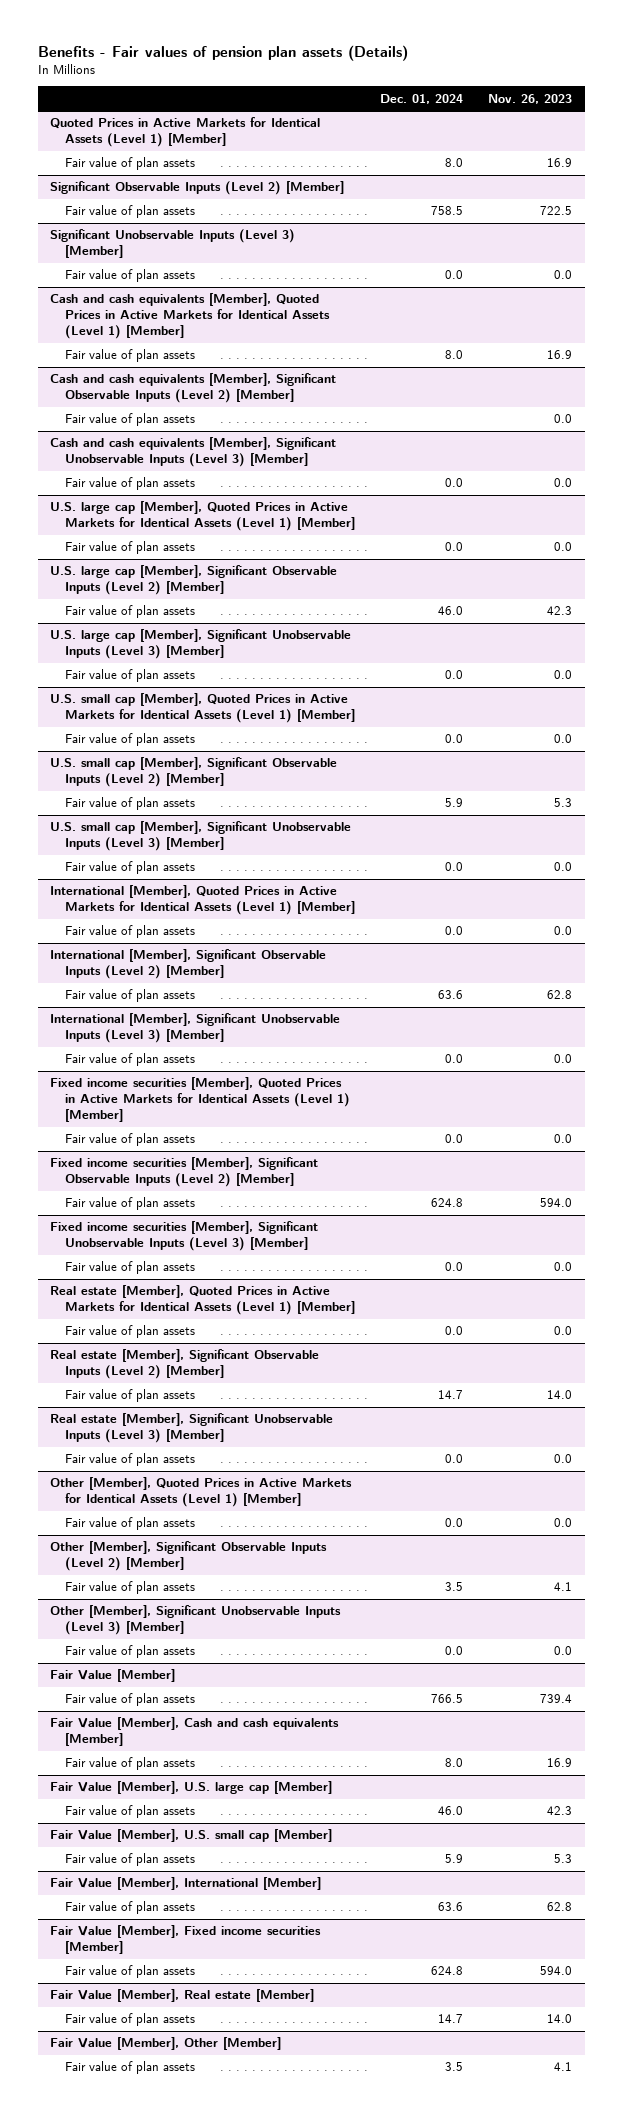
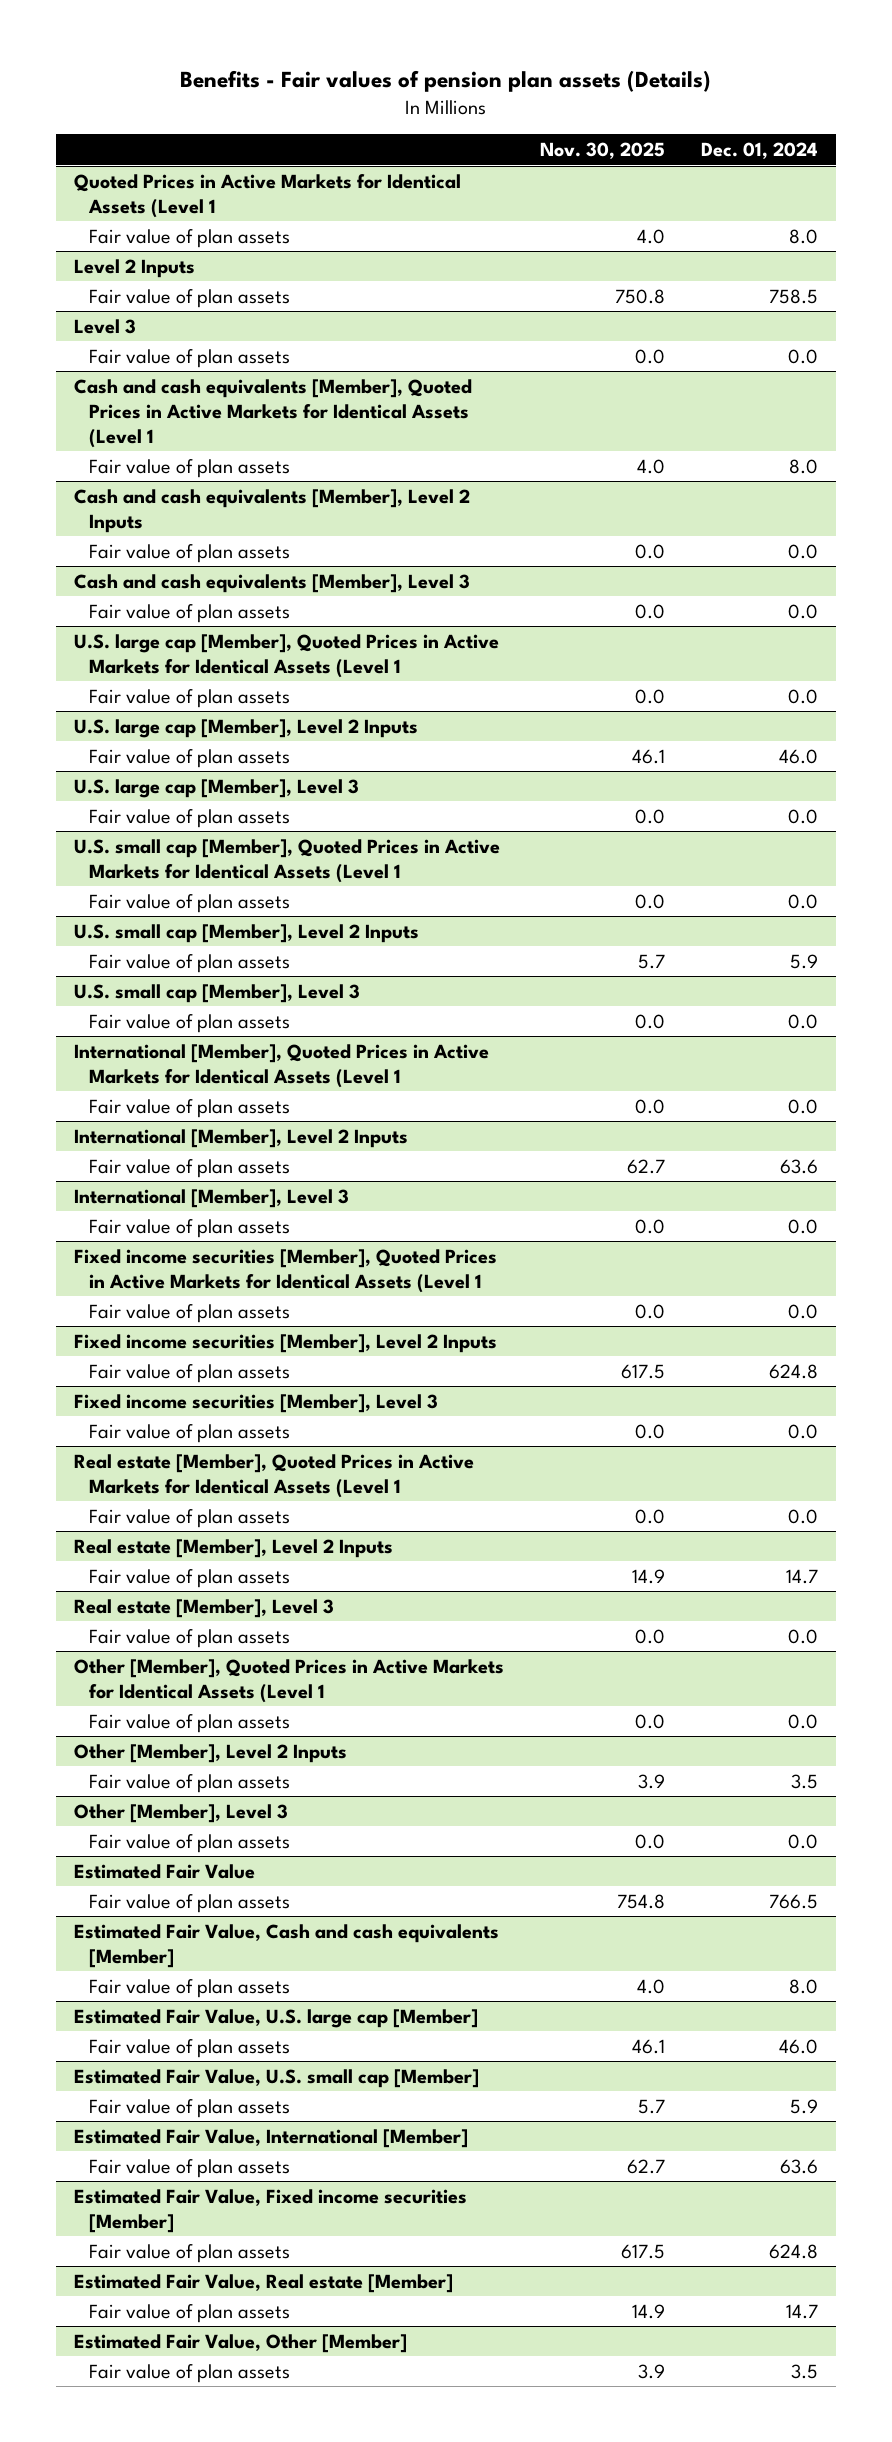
- | Dec. 01, 2024 | Nov. 26, 2023
+ | Nov. 30, 2025 | Dec. 01, 2024
- Quoted Prices in Active Markets for Identical Assets (Level 1) [Member]
+ Quoted Prices in Active Markets for Identical Assets (Level 1
- Significant Observable Inputs (Level 2) [Member]
+ Level 2 Inputs
- Significant Unobservable Inputs (Level 3) [Member]
+ Level 3
- Cash and cash equivalents [Member], Quoted Prices in Active Markets for Identical Assets (Level 1) [Member]
+ Cash and cash equivalents [Member], Quoted Prices in Active Markets for Identical Assets (Level 1
- Cash and cash equivalents [Member], Significant Observable Inputs (Level 2) [Member]
- Fair value of plan assets | | 0.0
- Cash and cash equivalents [Member], Significant Unobservable Inputs (Level 3) [Member]
+ Cash and cash equivalents [Member], Level 2 Inputs
- U.S. large cap [Member], Quoted Prices in Active Markets for Identical Assets (Level 1) [Member]
+ Cash and cash equivalents [Member], Level 3
- U.S. large cap [Member], Significant Observable Inputs (Level 2) [Member]
+ U.S. large cap [Member], Quoted Prices in Active Markets for Identical Assets (Level 1
+ Fair value of plan assets | 0.0 | 0.0
+ U.S. large cap [Member], Level 2 Inputs
- U.S. large cap [Member], Significant Unobservable Inputs (Level 3) [Member]
+ U.S. large cap [Member], Level 3
- U.S. small cap [Member], Quoted Prices in Active Markets for Identical Assets (Level 1) [Member]
+ U.S. small cap [Member], Quoted Prices in Active Markets for Identical Assets (Level 1
- U.S. small cap [Member], Significant Observable Inputs (Level 2) [Member]
+ U.S. small cap [Member], Level 2 Inputs
- U.S. small cap [Member], Significant Unobservable Inputs (Level 3) [Member]
+ U.S. small cap [Member], Level 3
- International [Member], Quoted Prices in Active Markets for Identical Assets (Level 1) [Member]
+ International [Member], Quoted Prices in Active Markets for Identical Assets (Level 1
- International [Member], Significant Observable Inputs (Level 2) [Member]
+ International [Member], Level 2 Inputs
- International [Member], Significant Unobservable Inputs (Level 3) [Member]
+ International [Member], Level 3
- Fixed income securities [Member], Quoted Prices in Active Markets for Identical Assets (Level 1) [Member]
+ Fixed income securities [Member], Quoted Prices in Active Markets for Identical Assets (Level 1
- Fixed income securities [Member], Significant Observable Inputs (Level 2) [Member]
+ Fixed income securities [Member], Level 2 Inputs
- Fixed income securities [Member], Significant Unobservable Inputs (Level 3) [Member]
+ Fixed income securities [Member], Level 3
- Real estate [Member], Quoted Prices in Active Markets for Identical Assets (Level 1) [Member]
+ Real estate [Member], Quoted Prices in Active Markets for Identical Assets (Level 1
- Real estate [Member], Significant Observable Inputs (Level 2) [Member]
+ Real estate [Member], Level 2 Inputs
- Real estate [Member], Significant Unobservable Inputs (Level 3) [Member]
+ Real estate [Member], Level 3
- Other [Member], Quoted Prices in Active Markets for Identical Assets (Level 1) [Member]
+ Other [Member], Quoted Prices in Active Markets for Identical Assets (Level 1
- Other [Member], Significant Observable Inputs (Level 2) [Member]
+ Other [Member], Level 2 Inputs
- Other [Member], Significant Unobservable Inputs (Level 3) [Member]
+ Other [Member], Level 3
- Fair Value [Member]
+ Estimated Fair Value
- Fair Value [Member], Cash and cash equivalents [Member]
+ Estimated Fair Value, Cash and cash equivalents [Member]
- Fair Value [Member], U.S. large cap [Member]
+ Estimated Fair Value, U.S. large cap [Member]
- Fair Value [Member], U.S. small cap [Member]
+ Estimated Fair Value, U.S. small cap [Member]
- Fair Value [Member], International [Member]
+ Estimated Fair Value, International [Member]
- Fair Value [Member], Fixed income securities [Member]
+ Estimated Fair Value, Fixed income securities [Member]
- Fair Value [Member], Real estate [Member]
+ Estimated Fair Value, Real estate [Member]
- Fair Value [Member], Other [Member]
+ Estimated Fair Value, Other [Member]

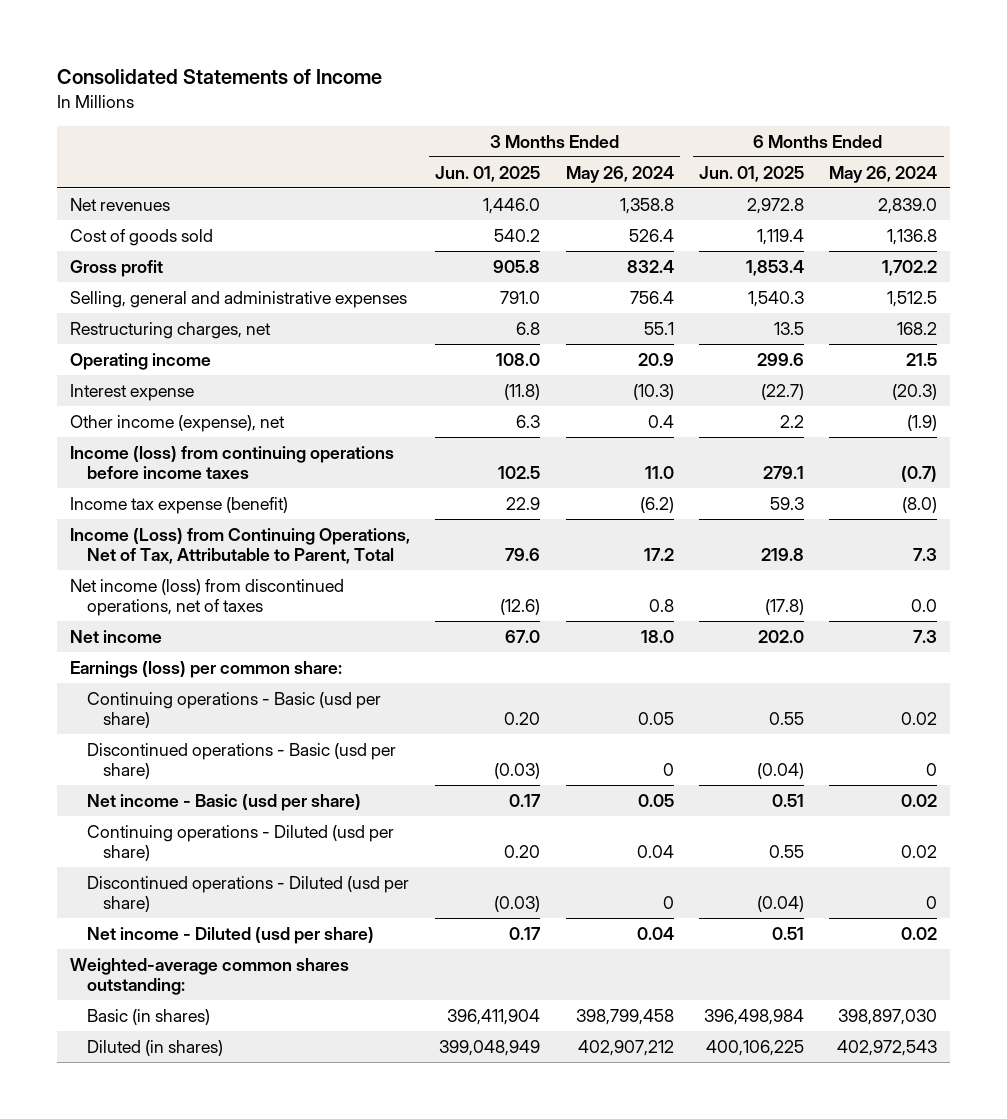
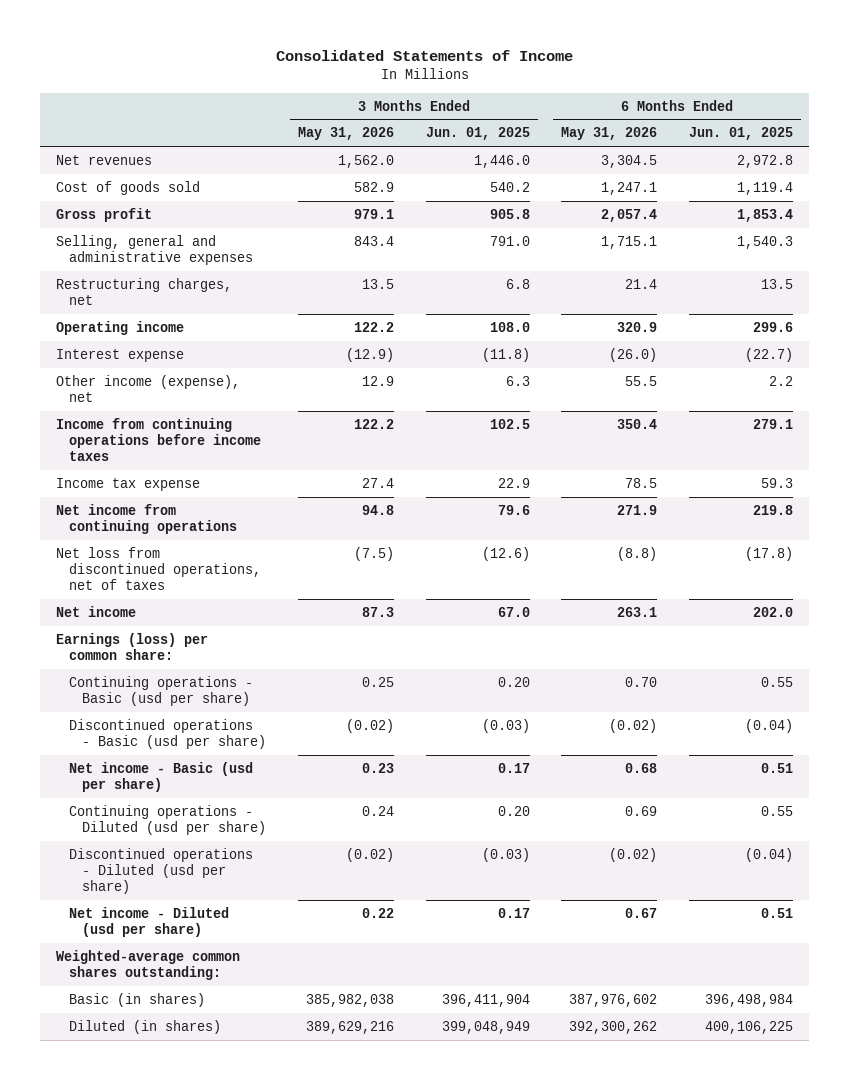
- | 3 Months Ended Jun. 01, 2025 | 3 Months Ended May 26, 2024 | 6 Months Ended Jun. 01, 2025 | 6 Months Ended May 26, 2024
+ | 3 Months Ended May 31, 2026 | 3 Months Ended Jun. 01, 2025 | 6 Months Ended May 31, 2026 | 6 Months Ended Jun. 01, 2025
- Income (loss) from continuing operations before income taxes | 102.5 | 11.0 | 279.1 | (0.7)
- Income tax expense (benefit) | 22.9 | (6.2) | 59.3 | (8.0)
- Income (Loss) from Continuing Operations, Net of Tax, Attributable to Parent, Total | 79.6 | 17.2 | 219.8 | 7.3
- Net income (loss) from discontinued operations, net of taxes | (12.6) | 0.8 | (17.8) | 0.0
+ Income from continuing operations before income taxes | 122.2 | 102.5 | 350.4 | 279.1
+ Income tax expense | 27.4 | 22.9 | 78.5 | 59.3
+ Net income from continuing operations | 94.8 | 79.6 | 271.9 | 219.8
+ Net loss from discontinued operations, net of taxes | (7.5) | (12.6) | (8.8) | (17.8)

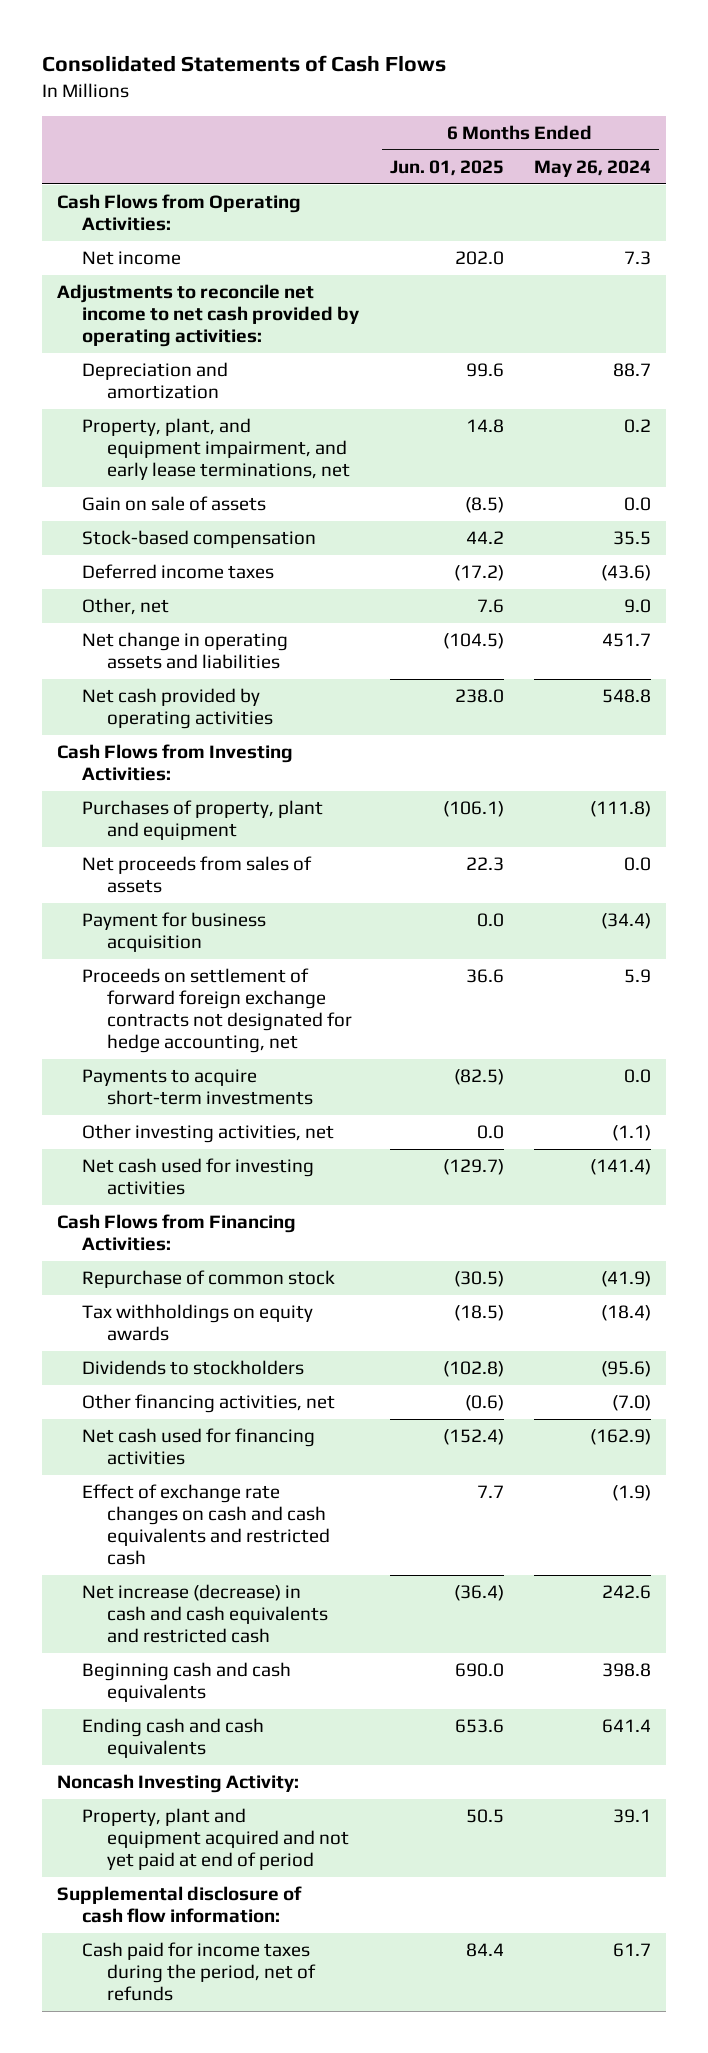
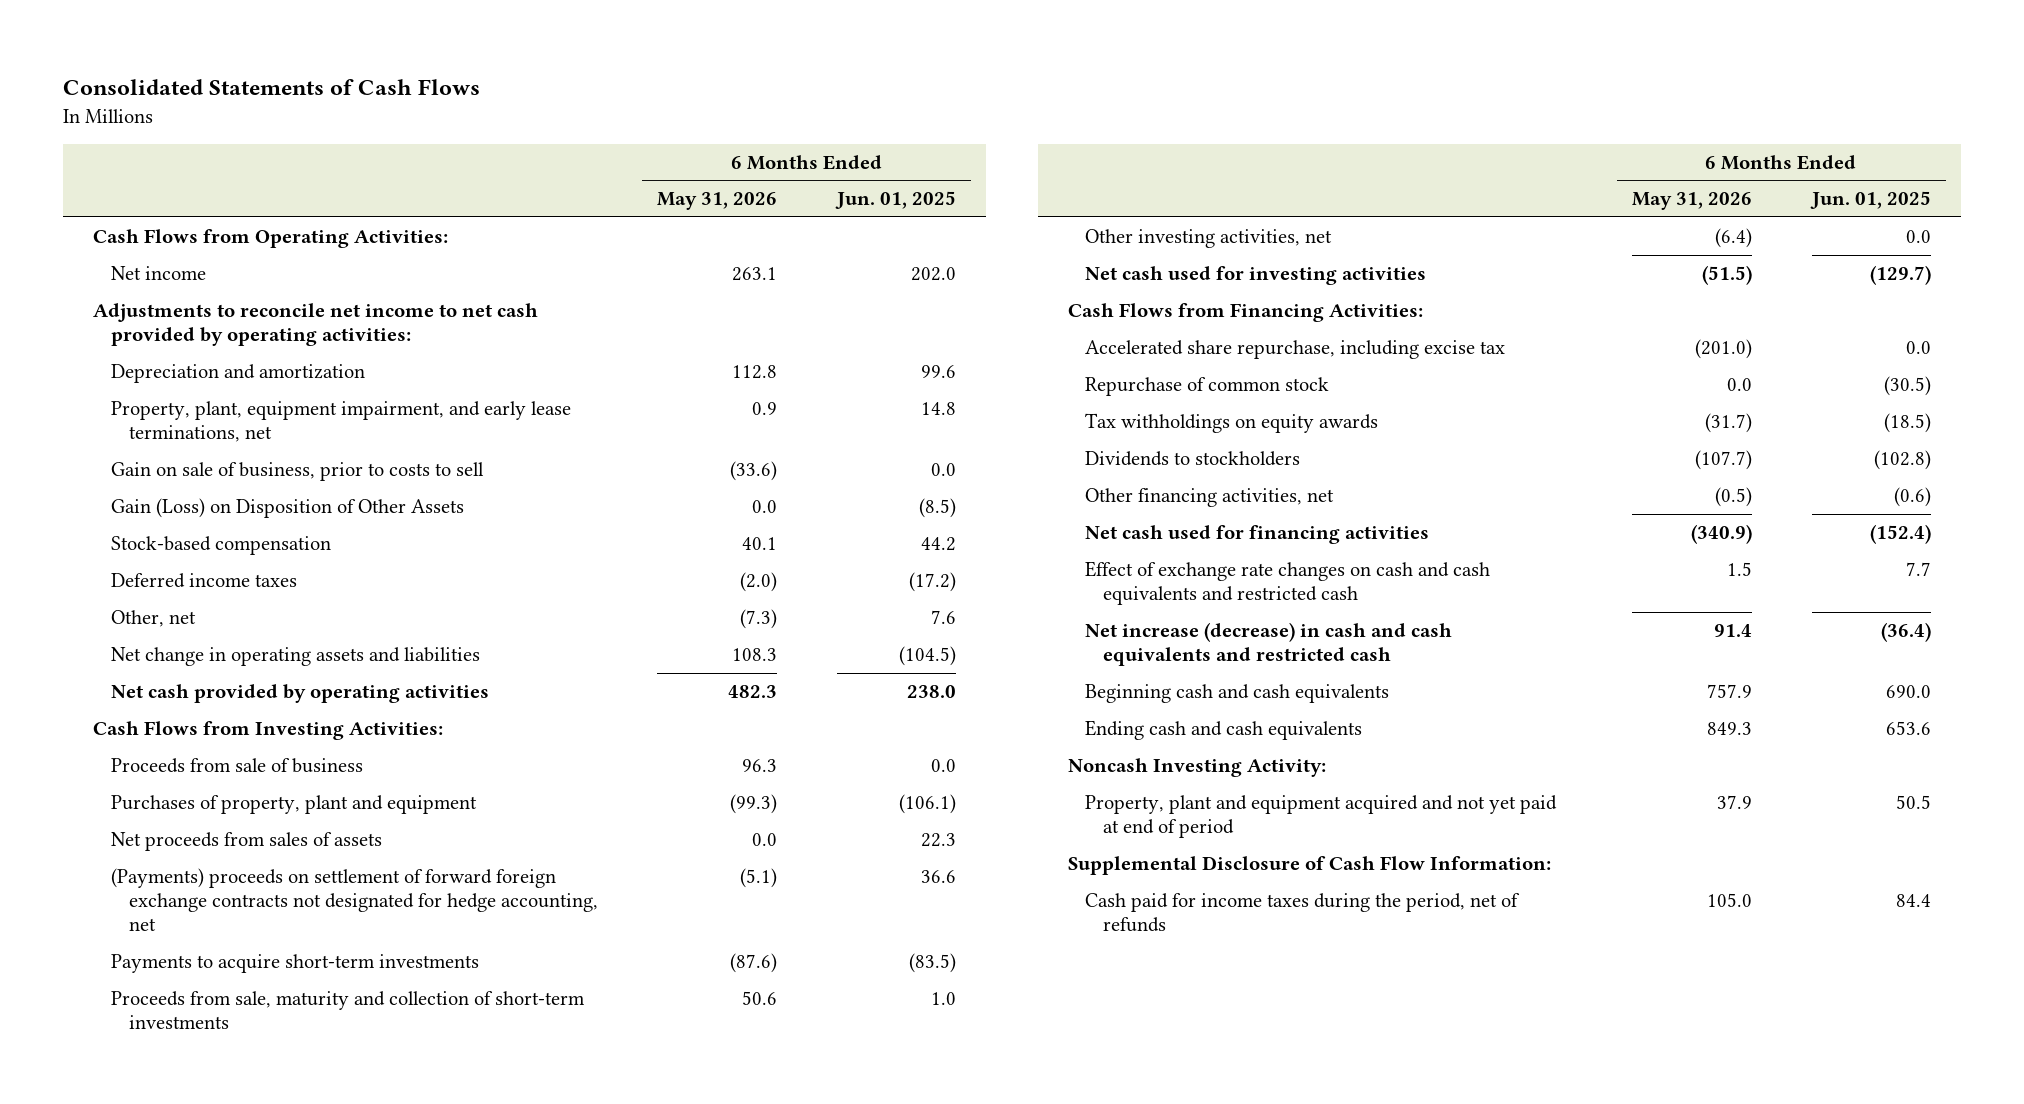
- | 6 Months Ended Jun. 01, 2025 | 6 Months Ended May 26, 2024
+ | 6 Months Ended May 31, 2026 | 6 Months Ended Jun. 01, 2025
- Property, plant, and equipment impairment, and early lease terminations, net | 14.8 | 0.2
- Gain on sale of assets | (8.5) | 0.0
+ Property, plant, equipment impairment, and early lease terminations, net | 0.9 | 14.8
+ Gain on sale of business, prior to costs to sell | (33.6) | 0.0
+ Gain (Loss) on Disposition of Other Assets | 0.0 | (8.5)
+ Proceeds from sale of business | 96.3 | 0.0
- Payment for business acquisition | 0.0 | (34.4)
- Proceeds on settlement of forward foreign exchange contracts not designated for hedge accounting, net | 36.6 | 5.9
- Payments to acquire short-term investments | (82.5) | 0.0
+ (Payments) proceeds on settlement of forward foreign exchange contracts not designated for hedge accounting, net | (5.1) | 36.6
+ Payments to acquire short-term investments | (87.6) | (83.5)
+ Proceeds from sale, maturity and collection of short-term investments | 50.6 | 1.0
+ Accelerated share repurchase, including excise tax | (201.0) | 0.0
- Supplemental disclosure of cash flow information:
+ Supplemental Disclosure of Cash Flow Information:

